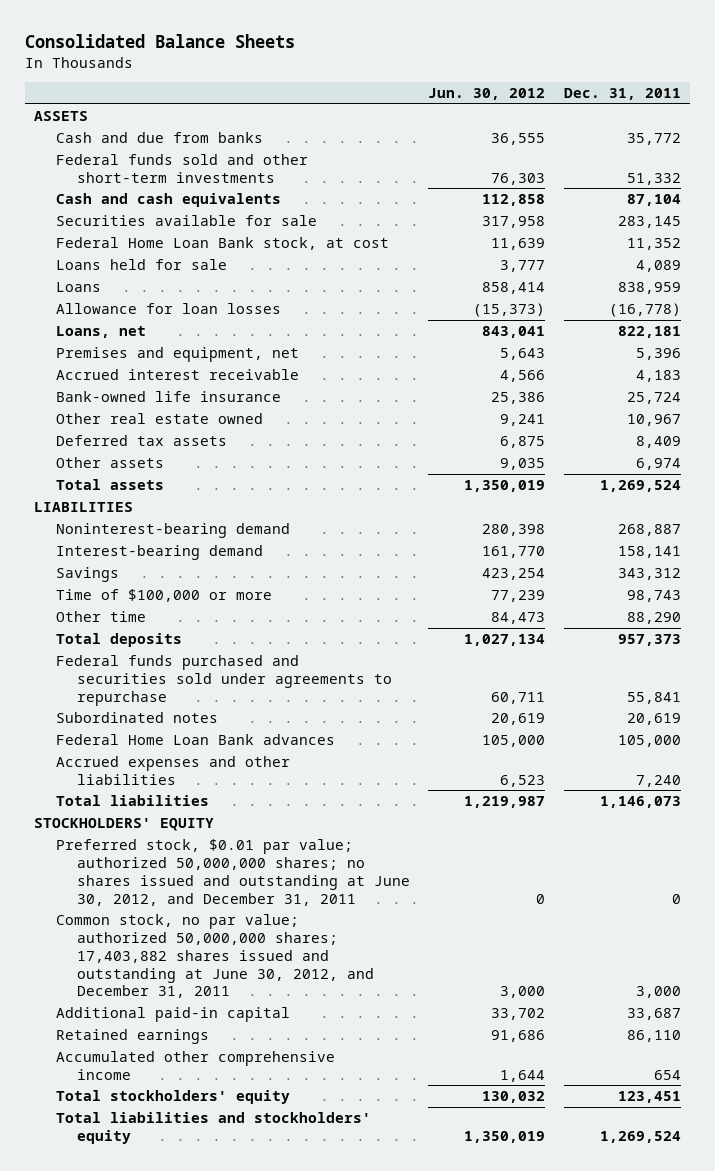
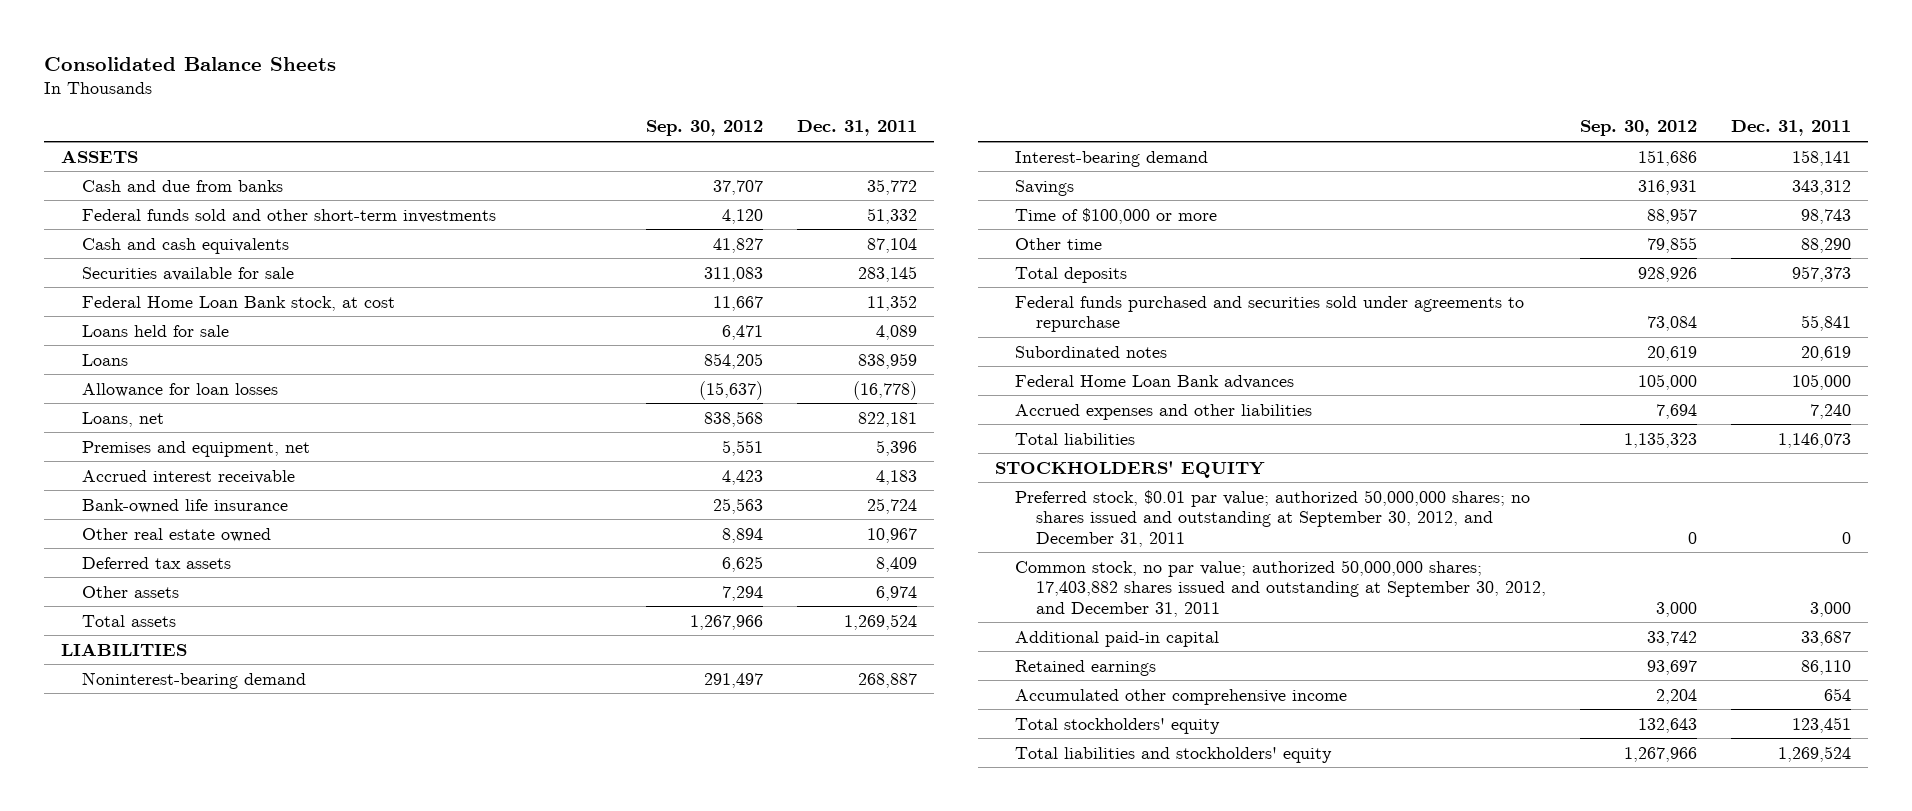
- | Jun. 30, 2012 | Dec. 31, 2011
+ | Sep. 30, 2012 | Dec. 31, 2011
- Preferred stock, $0.01 par value; authorized 50,000,000 shares; no shares issued and outstanding at June 30, 2012, and December 31, 2011 | 0 | 0
- Common stock, no par value; authorized 50,000,000 shares; 17,403,882 shares issued and outstanding at June 30, 2012, and December 31, 2011 | 3,000 | 3,000
+ Preferred stock, $0.01 par value; authorized 50,000,000 shares; no shares issued and outstanding at September 30, 2012, and December 31, 2011 | 0 | 0
+ Common stock, no par value; authorized 50,000,000 shares; 17,403,882 shares issued and outstanding at September 30, 2012, and December 31, 2011 | 3,000 | 3,000

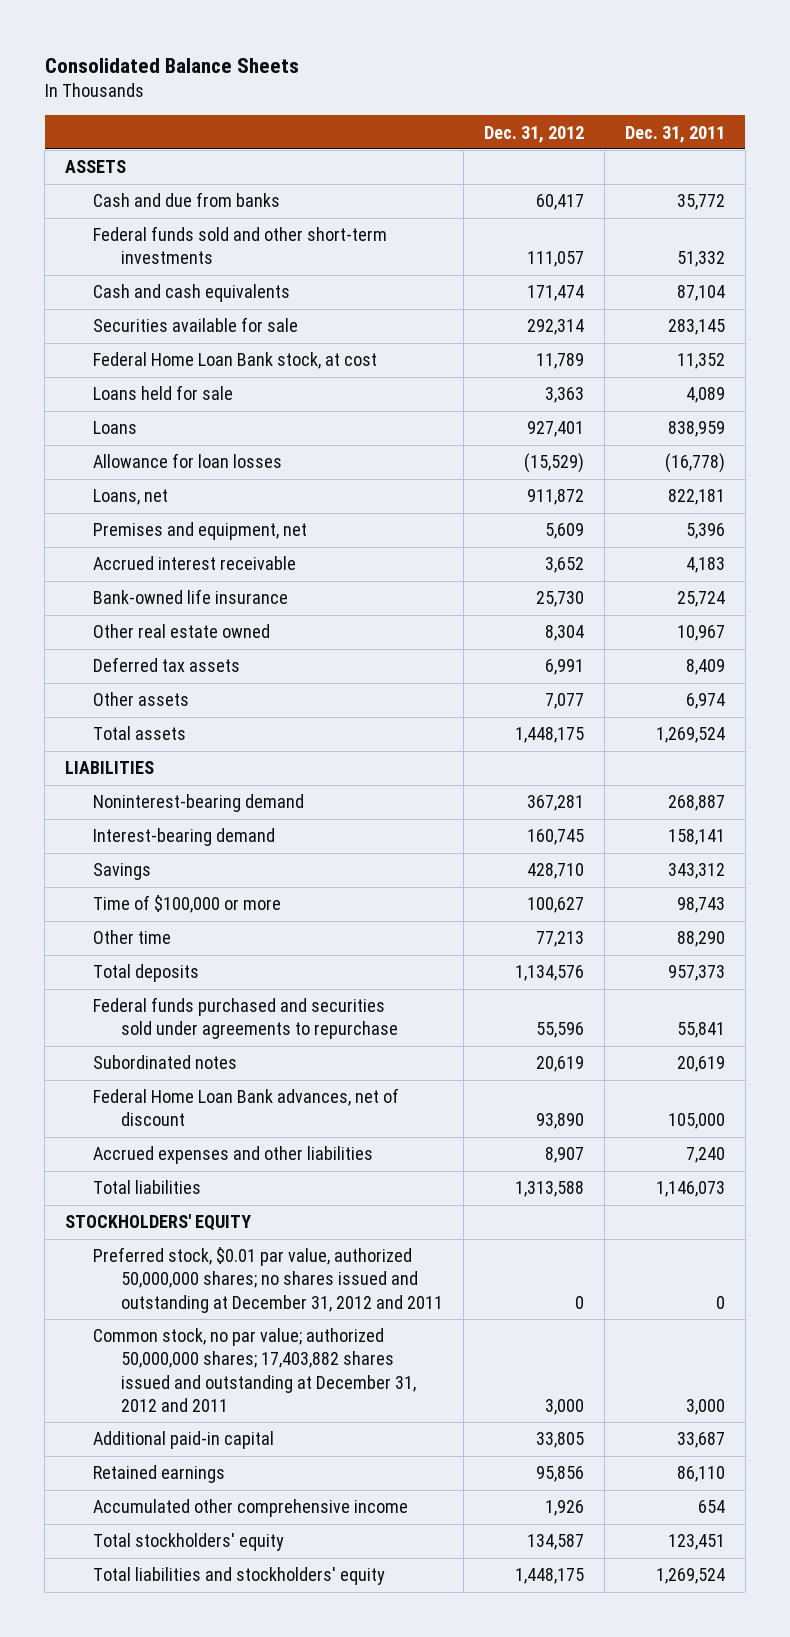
- | Sep. 30, 2012 | Dec. 31, 2011
+ | Dec. 31, 2012 | Dec. 31, 2011
- Federal Home Loan Bank advances | 105,000 | 105,000
+ Federal Home Loan Bank advances, net of discount | 93,890 | 105,000
- Preferred stock, $0.01 par value; authorized 50,000,000 shares; no shares issued and outstanding at September 30, 2012, and December 31, 2011 | 0 | 0
- Common stock, no par value; authorized 50,000,000 shares; 17,403,882 shares issued and outstanding at September 30, 2012, and December 31, 2011 | 3,000 | 3,000
+ Preferred stock, $0.01 par value, authorized 50,000,000 shares; no shares issued and outstanding at December 31, 2012 and 2011 | 0 | 0
+ Common stock, no par value; authorized 50,000,000 shares; 17,403,882 shares issued and outstanding at December 31, 2012 and 2011 | 3,000 | 3,000

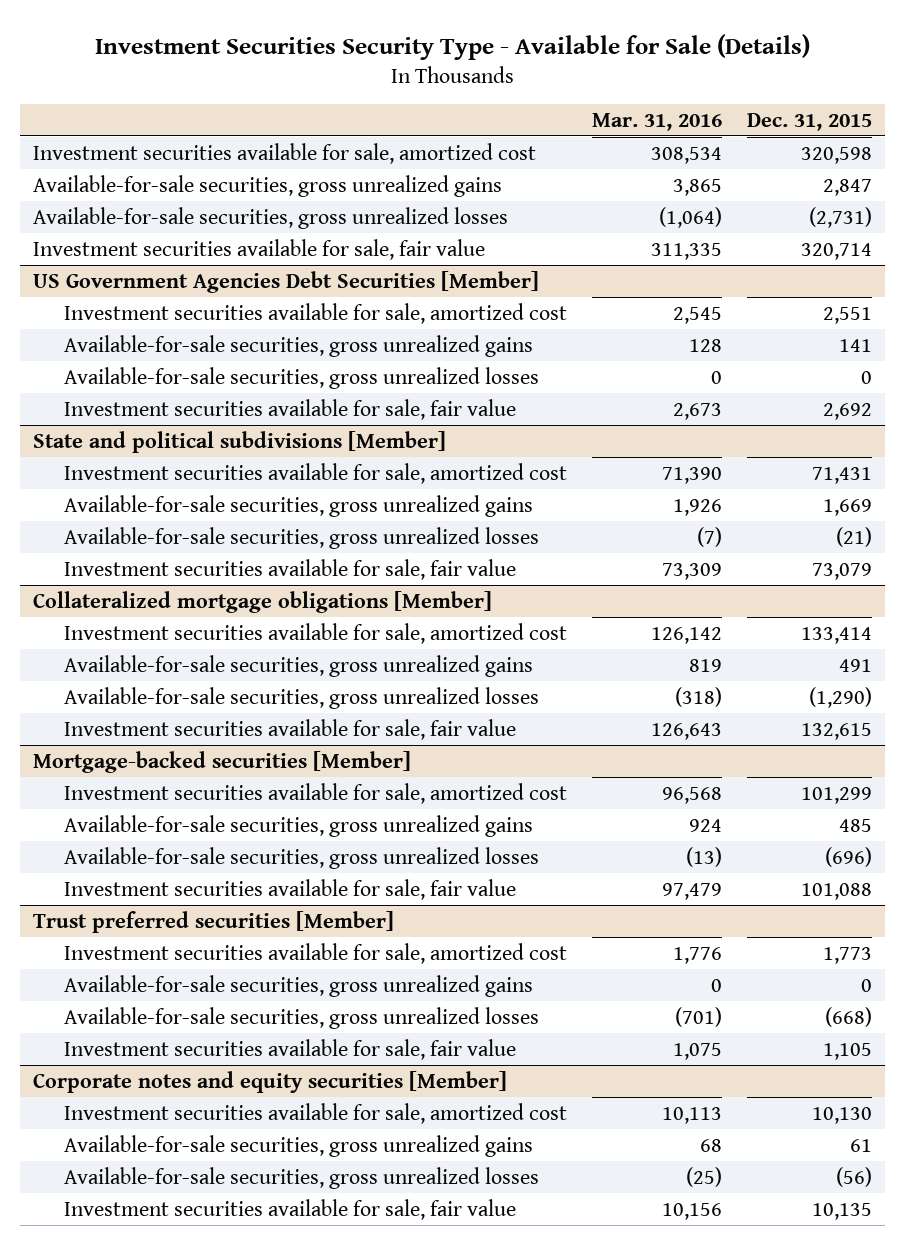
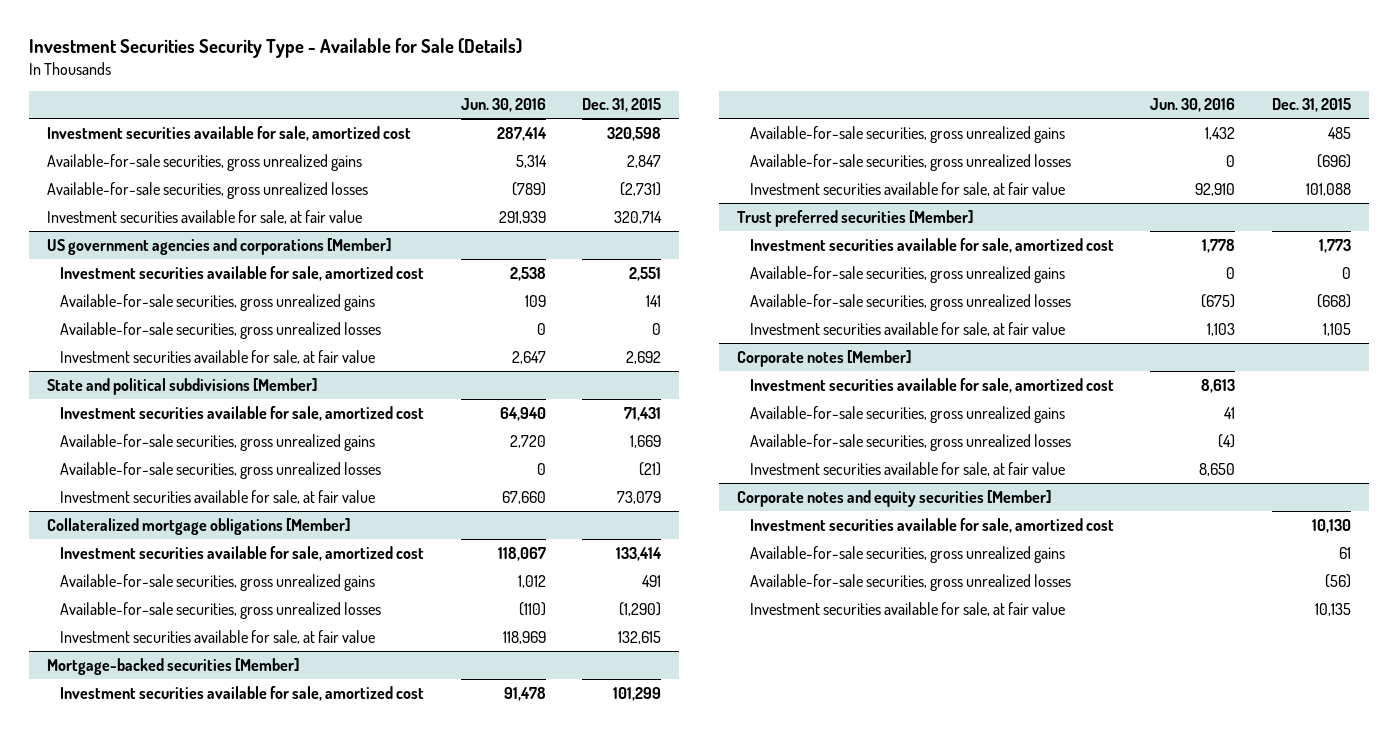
- | Mar. 31, 2016 | Dec. 31, 2015
+ | Jun. 30, 2016 | Dec. 31, 2015
- Investment securities available for sale, fair value | 311,335 | 320,714
- US Government Agencies Debt Securities [Member]
+ Investment securities available for sale, at fair value | 291,939 | 320,714
+ US government agencies and corporations [Member]
- Investment securities available for sale, fair value | 2,673 | 2,692
+ Investment securities available for sale, at fair value | 2,647 | 2,692
@ State and political subdivisions [Member]
- Investment securities available for sale, fair value | 73,309 | 73,079
+ Investment securities available for sale, at fair value | 67,660 | 73,079
@ Collateralized mortgage obligations [Member]
- Investment securities available for sale, fair value | 126,643 | 132,615
+ Investment securities available for sale, at fair value | 118,969 | 132,615
@ Mortgage-backed securities [Member]
- Investment securities available for sale, fair value | 97,479 | 101,088
+ Investment securities available for sale, at fair value | 92,910 | 101,088
@ Trust preferred securities [Member]
- Investment securities available for sale, fair value | 1,075 | 1,105
+ Investment securities available for sale, at fair value | 1,103 | 1,105
+ Corporate notes [Member]
+ Investment securities available for sale, amortized cost | 8,613 |
+ Available-for-sale securities, gross unrealized gains | 41 |
+ Available-for-sale securities, gross unrealized losses | (4) |
+ Investment securities available for sale, at fair value | 8,650 |
@ Corporate notes and equity securities [Member]
- Investment securities available for sale, fair value | 10,156 | 10,135
+ Investment securities available for sale, at fair value | | 10,135

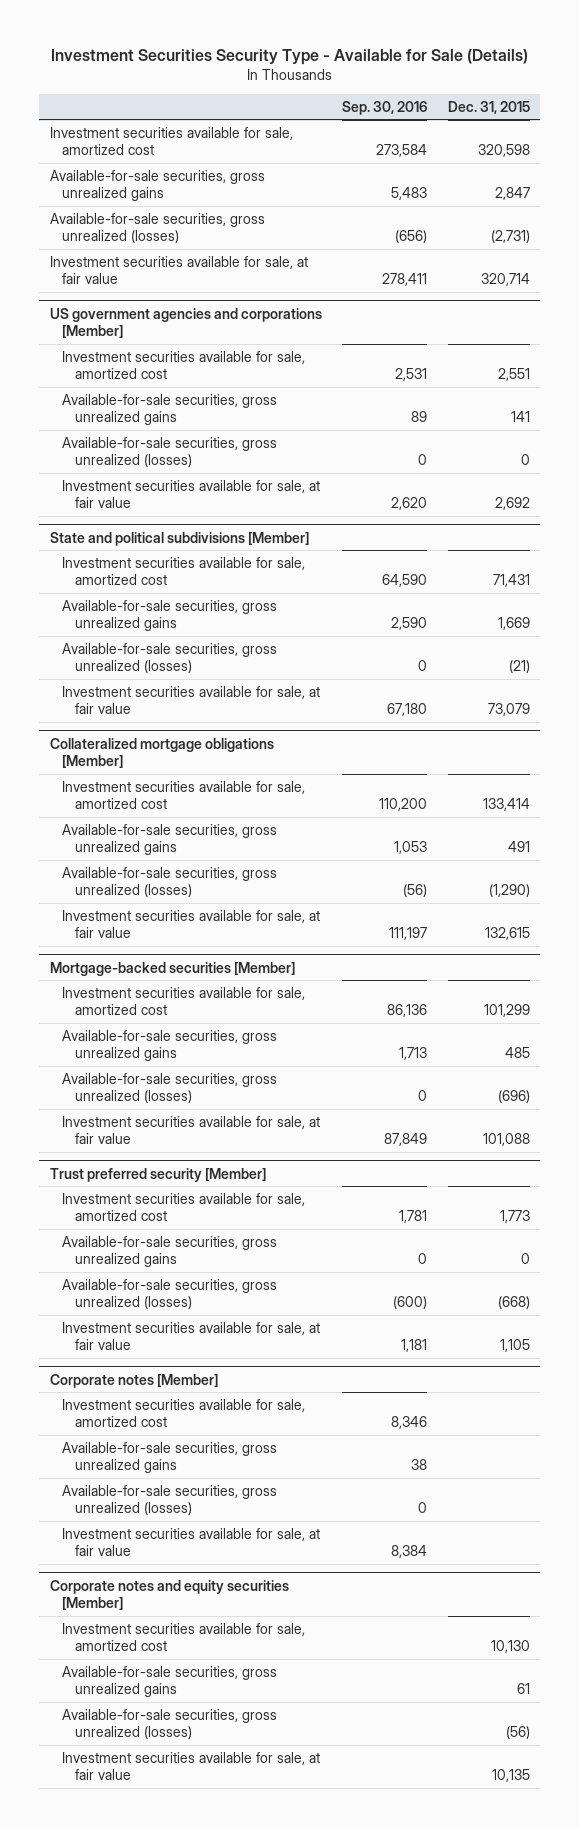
- | Jun. 30, 2016 | Dec. 31, 2015
+ | Sep. 30, 2016 | Dec. 31, 2015
- Available-for-sale securities, gross unrealized losses | (789) | (2,731)
+ Available-for-sale securities, gross unrealized (losses) | (656) | (2,731)
@ US government agencies and corporations [Member]
- Available-for-sale securities, gross unrealized losses | 0 | 0
+ Available-for-sale securities, gross unrealized (losses) | 0 | 0
@ State and political subdivisions [Member]
- Available-for-sale securities, gross unrealized losses | 0 | (21)
+ Available-for-sale securities, gross unrealized (losses) | 0 | (21)
@ Collateralized mortgage obligations [Member]
- Available-for-sale securities, gross unrealized losses | (110) | (1,290)
+ Available-for-sale securities, gross unrealized (losses) | (56) | (1,290)
@ Mortgage-backed securities [Member]
- Available-for-sale securities, gross unrealized losses | 0 | (696)
+ Available-for-sale securities, gross unrealized (losses) | 0 | (696)
- Trust preferred securities [Member]
+ Trust preferred security [Member]
- Available-for-sale securities, gross unrealized losses | (675) | (668)
+ Available-for-sale securities, gross unrealized (losses) | (600) | (668)
@ Corporate notes [Member]
- Available-for-sale securities, gross unrealized losses | (4) |
+ Available-for-sale securities, gross unrealized (losses) | 0 |
@ Corporate notes and equity securities [Member]
- Available-for-sale securities, gross unrealized losses | | (56)
+ Available-for-sale securities, gross unrealized (losses) | | (56)

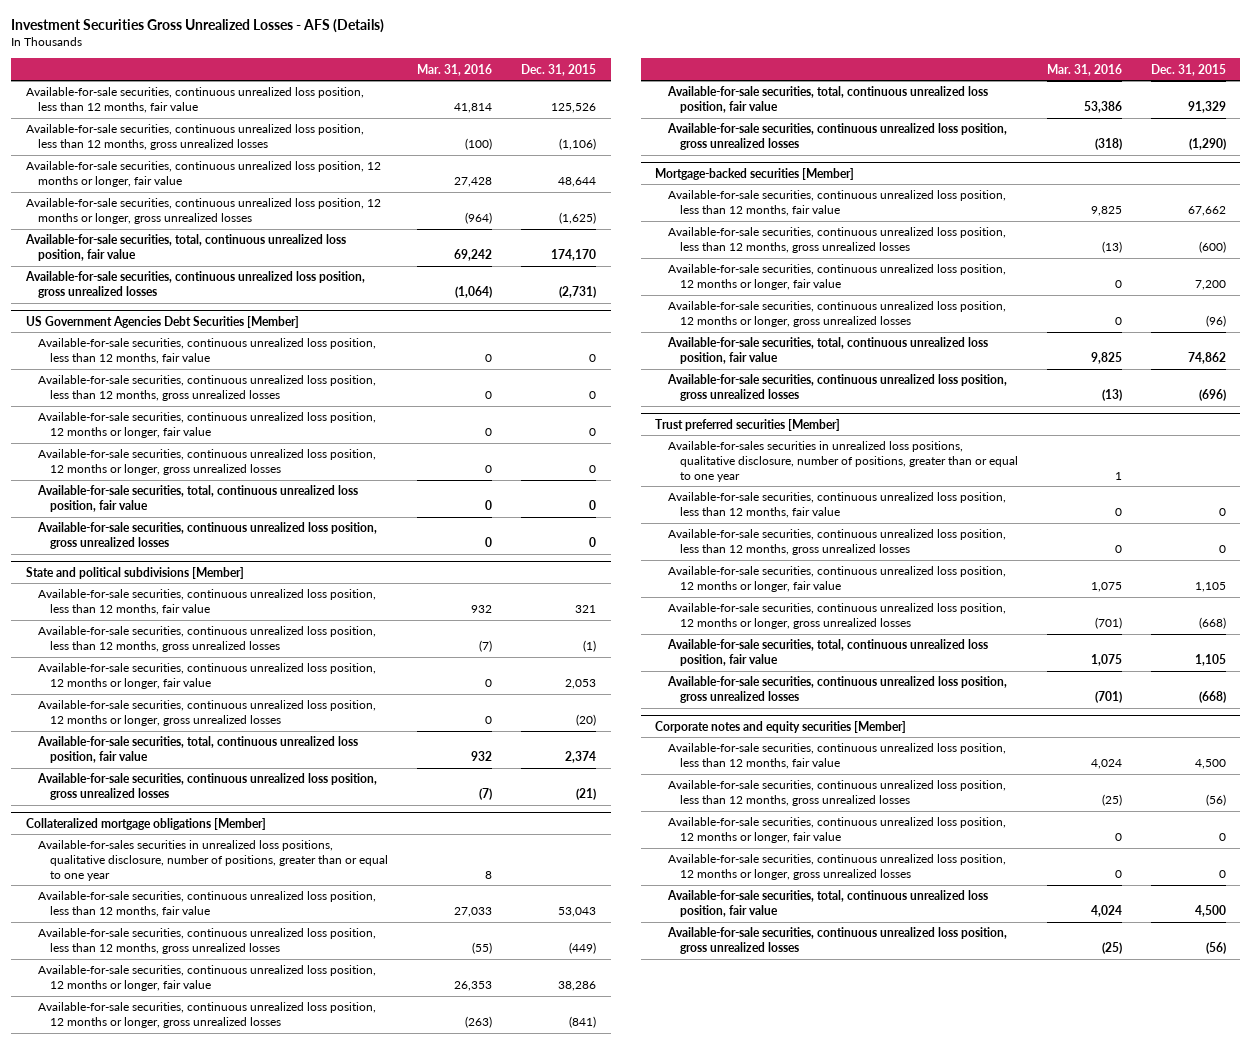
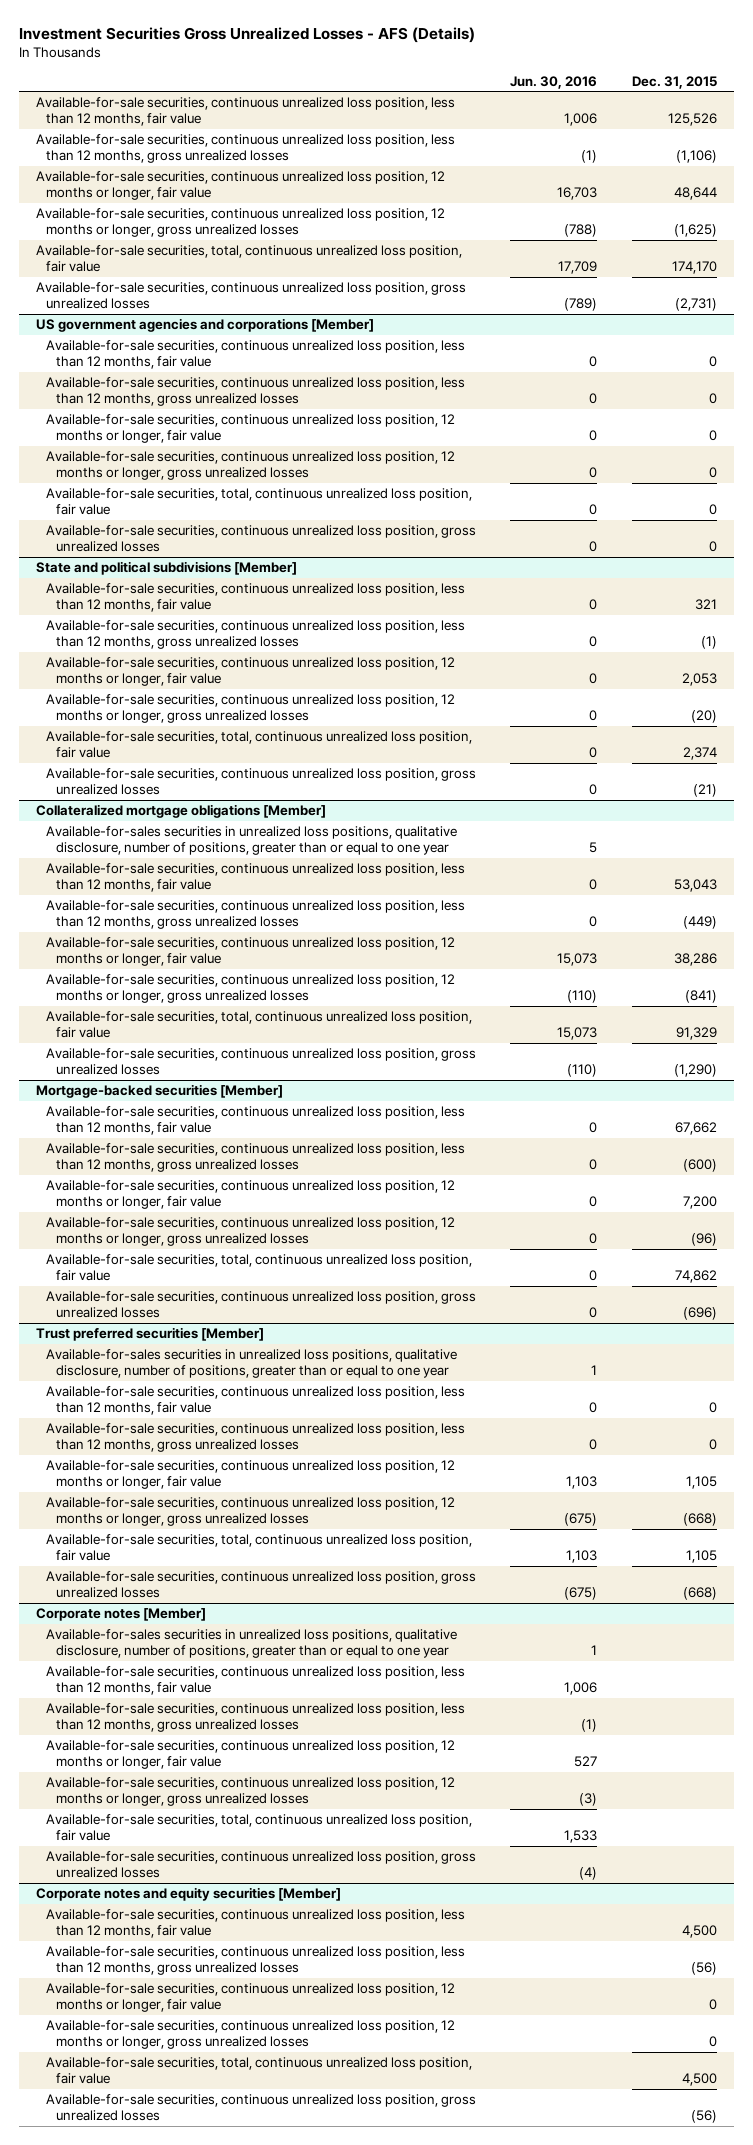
- | Mar. 31, 2016 | Dec. 31, 2015
+ | Jun. 30, 2016 | Dec. 31, 2015
- US Government Agencies Debt Securities [Member]
+ US government agencies and corporations [Member]
+ Corporate notes [Member]
+ Available-for-sales securities in unrealized loss positions, qualitative disclosure, number of positions, greater than or equal to one year | 1 |
+ Available-for-sale securities, continuous unrealized loss position, less than 12 months, fair value | 1,006 |
+ Available-for-sale securities, continuous unrealized loss position, less than 12 months, gross unrealized losses | (1) |
+ Available-for-sale securities, continuous unrealized loss position, 12 months or longer, fair value | 527 |
+ Available-for-sale securities, continuous unrealized loss position, 12 months or longer, gross unrealized losses | (3) |
+ Available-for-sale securities, total, continuous unrealized loss position, fair value | 1,533 |
+ Available-for-sale securities, continuous unrealized loss position, gross unrealized losses | (4) |

